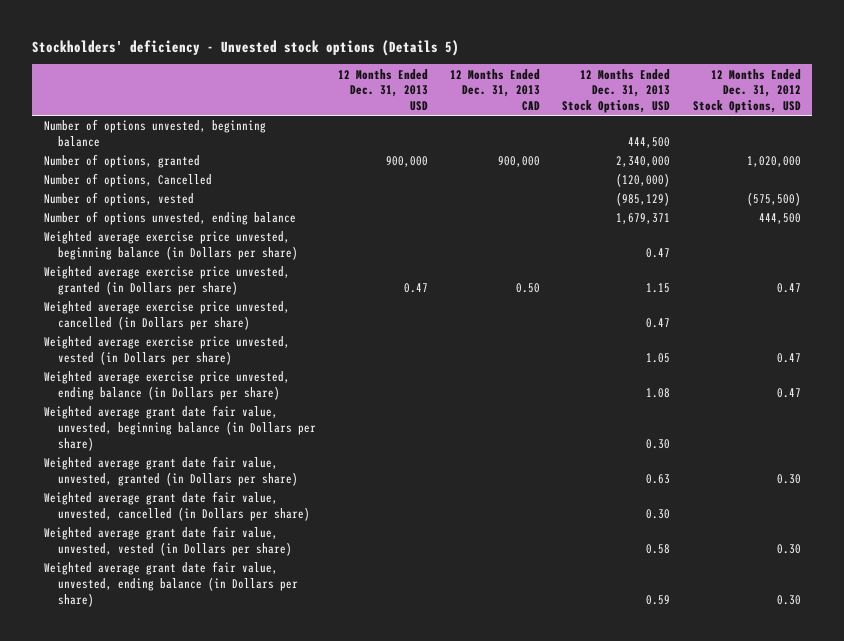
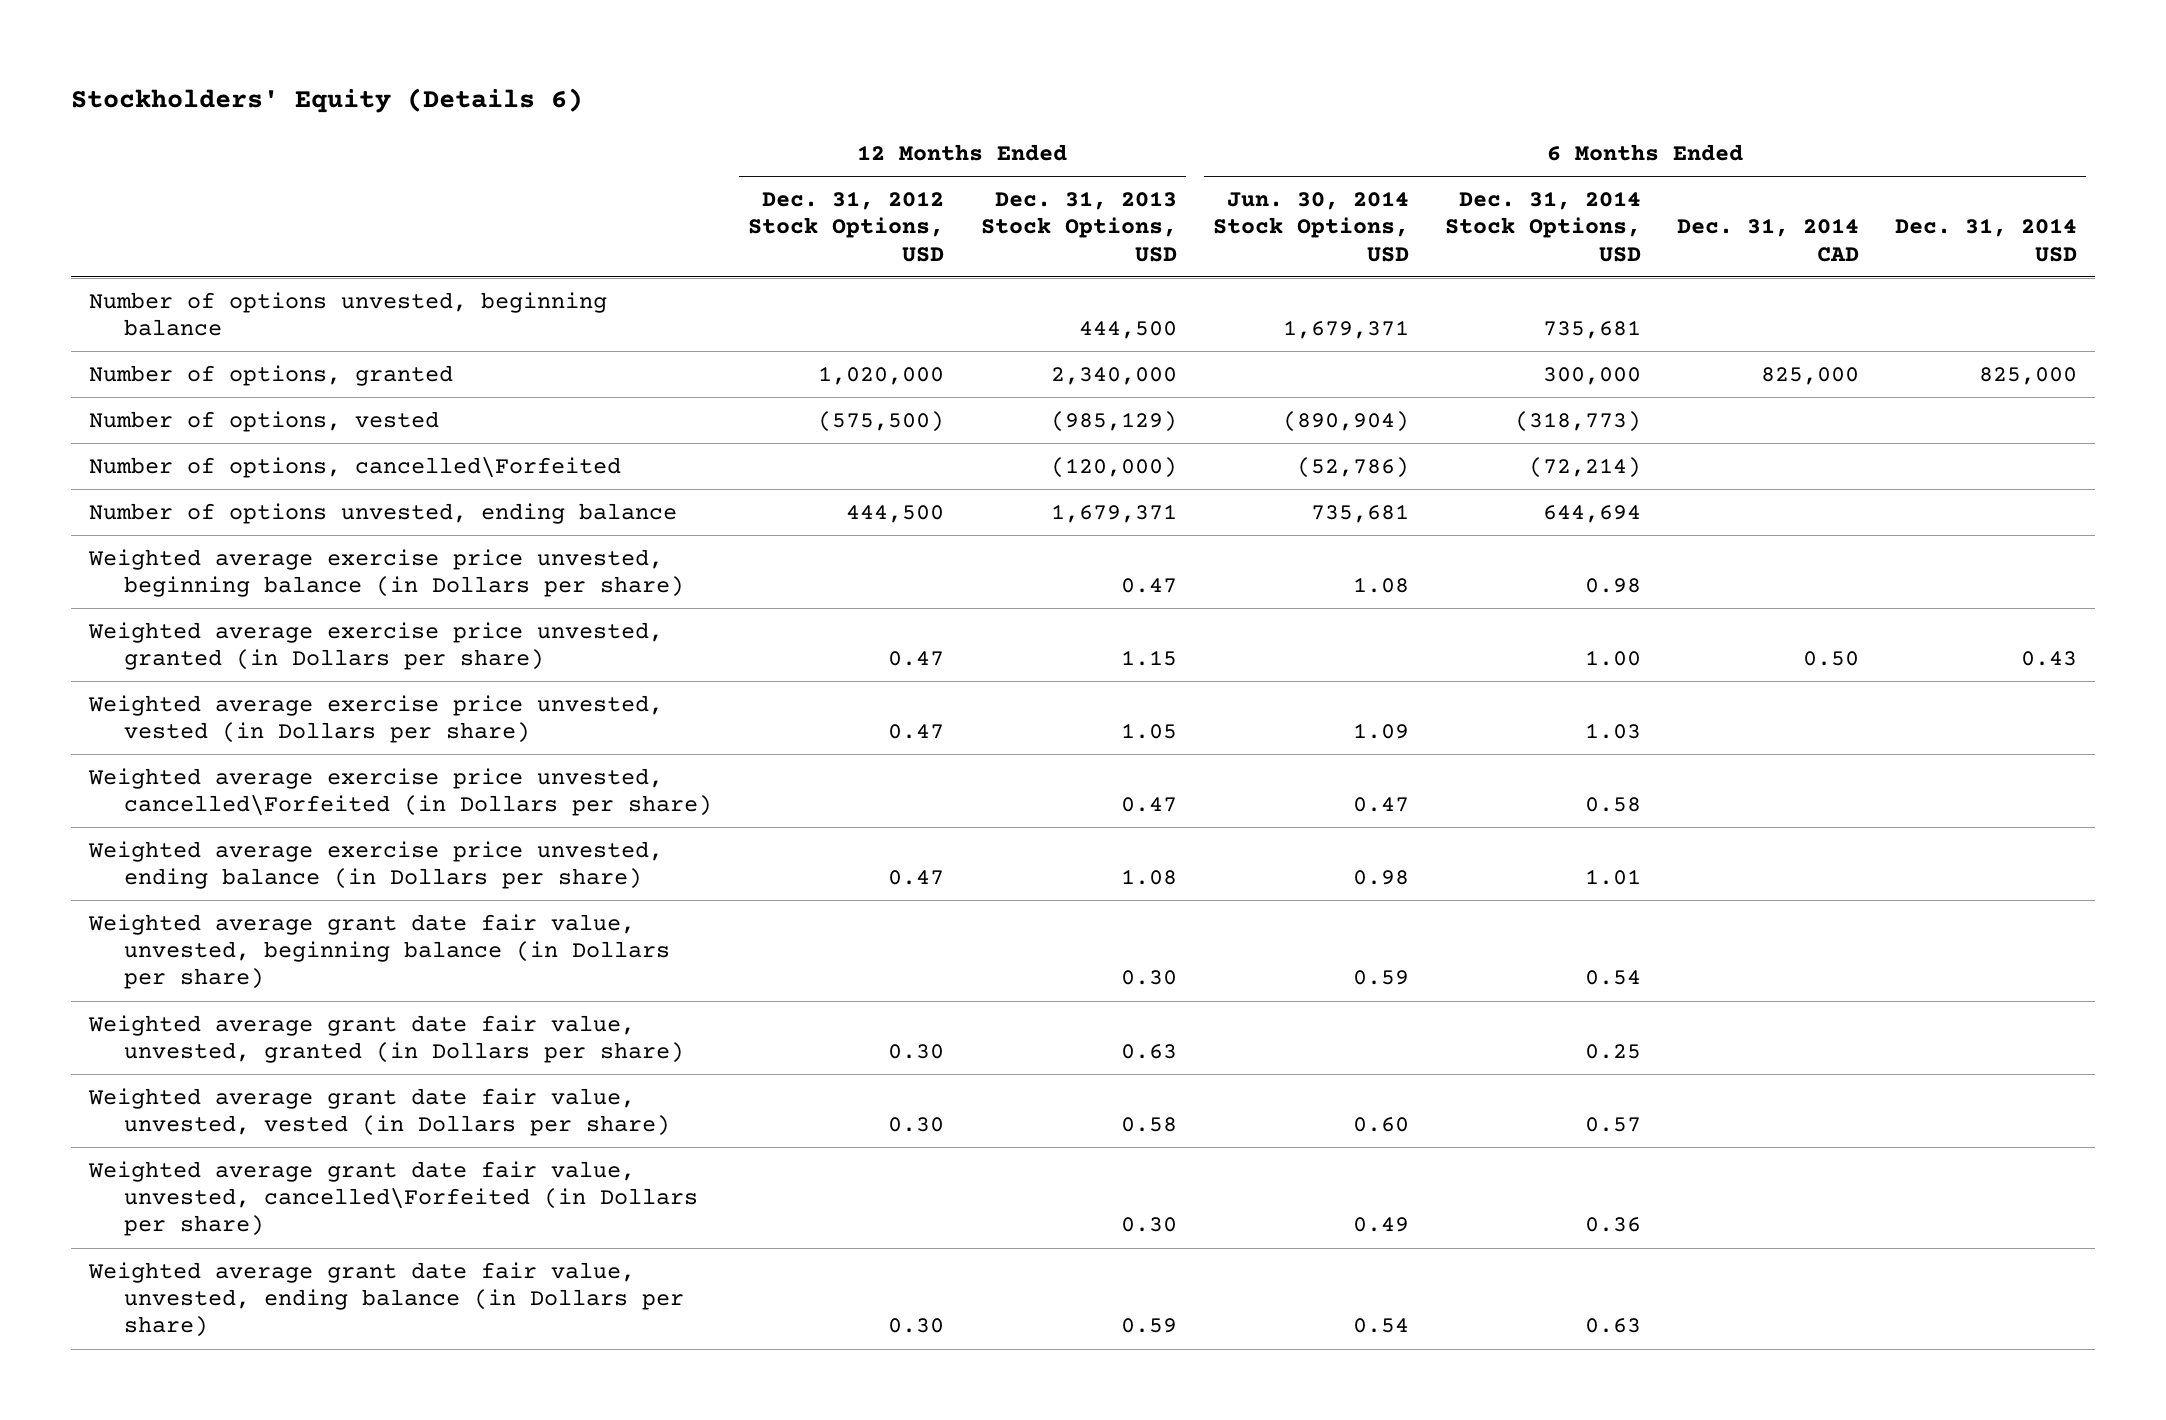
- Stockholders' deficiency - Unvested stock options (Details 5)
+ Stockholders' Equity (Details 6)
- | 12 Months Ended Dec. 31, 2013 USD | 12 Months Ended Dec. 31, 2013 CAD | 12 Months Ended Dec. 31, 2013 Stock Options, USD | 12 Months Ended Dec. 31, 2012 Stock Options, USD
+ | 12 Months Ended Dec. 31, 2012 Stock Options, USD | 12 Months Ended Dec. 31, 2013 Stock Options, USD | 6 Months Ended Jun. 30, 2014 Stock Options, USD | 6 Months Ended Dec. 31, 2014 Stock Options, USD | 6 Months Ended Dec. 31, 2014 CAD | 6 Months Ended Dec. 31, 2014 USD
- Number of options, Cancelled | | | (120,000) |
+ Number of options, cancelled\Forfeited | | (120,000) | (52,786) | (72,214) | |
- Weighted average exercise price unvested, cancelled (in Dollars per share) | | | 0.47 |
+ Weighted average exercise price unvested, cancelled\Forfeited (in Dollars per share) | | 0.47 | 0.47 | 0.58 | |
- Weighted average grant date fair value, unvested, cancelled (in Dollars per share) | | | 0.30 |
+ Weighted average grant date fair value, unvested, cancelled\Forfeited (in Dollars per share) | | 0.30 | 0.49 | 0.36 | |

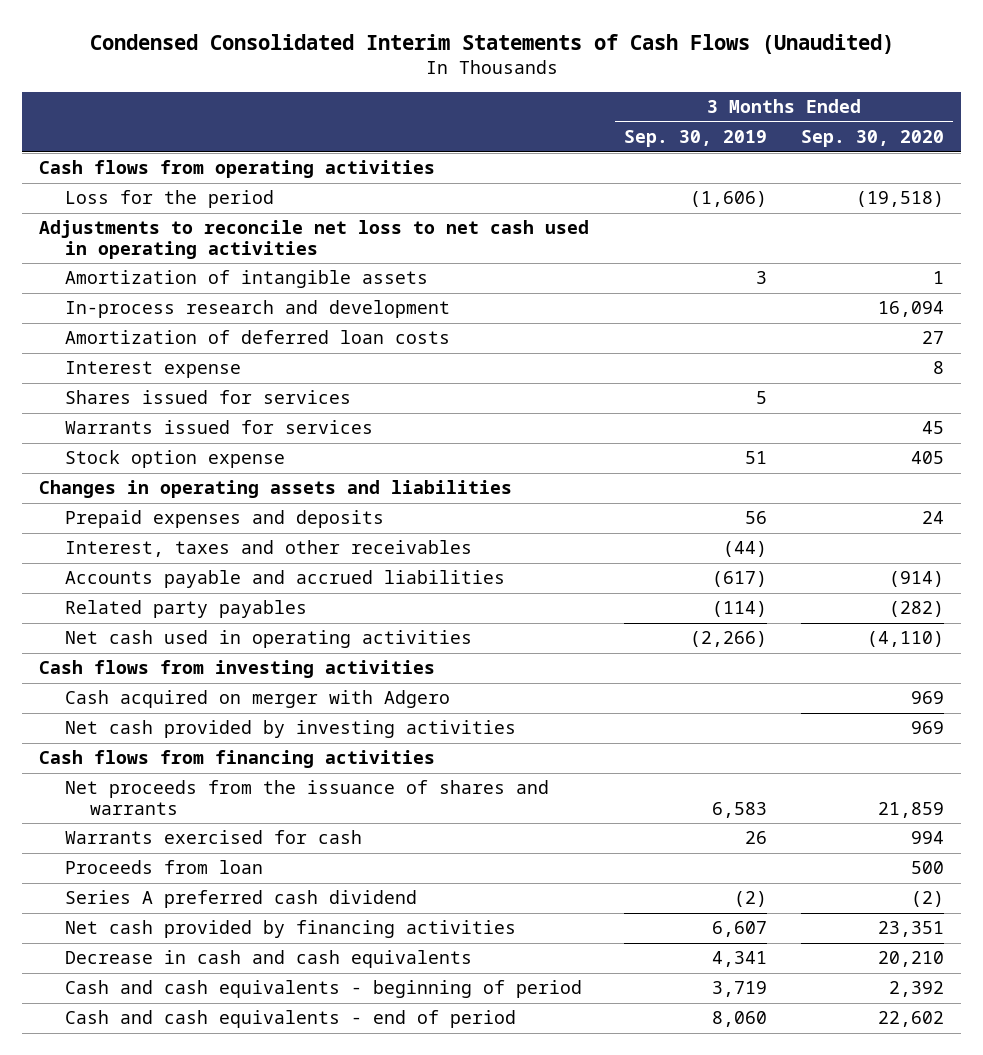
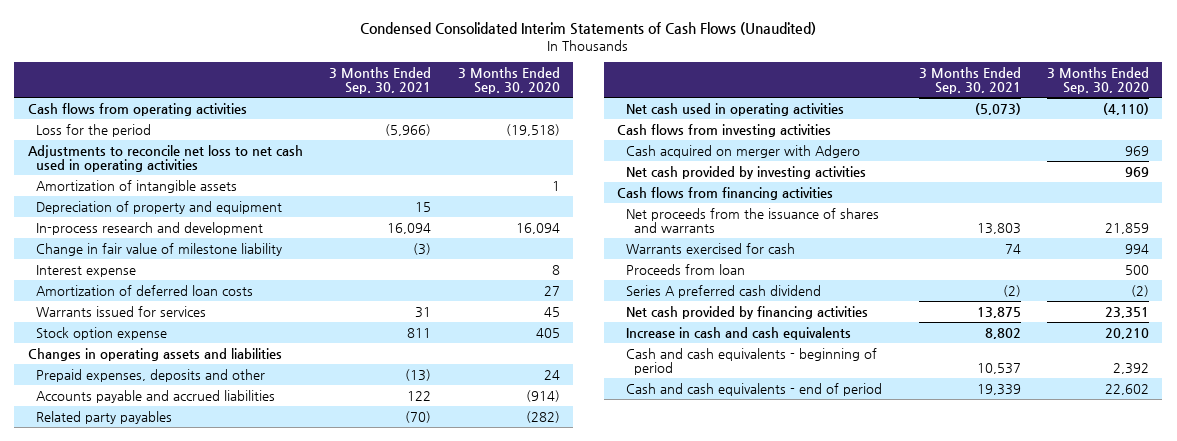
- | 3 Months Ended Sep. 30, 2019 | 3 Months Ended Sep. 30, 2020
+ | 3 Months Ended Sep. 30, 2021 | 3 Months Ended Sep. 30, 2020
+ Depreciation of property and equipment | 15 |
+ Change in fair value of milestone liability | (3) |
- Shares issued for services | 5 |
moved down: Amortization of deferred loan costs | | 27
- Prepaid expenses and deposits | 56 | 24
- Interest, taxes and other receivables | (44) |
+ Prepaid expenses, deposits and other | (13) | 24
- Decrease in cash and cash equivalents | 4,341 | 20,210
+ Increase in cash and cash equivalents | 8,802 | 20,210

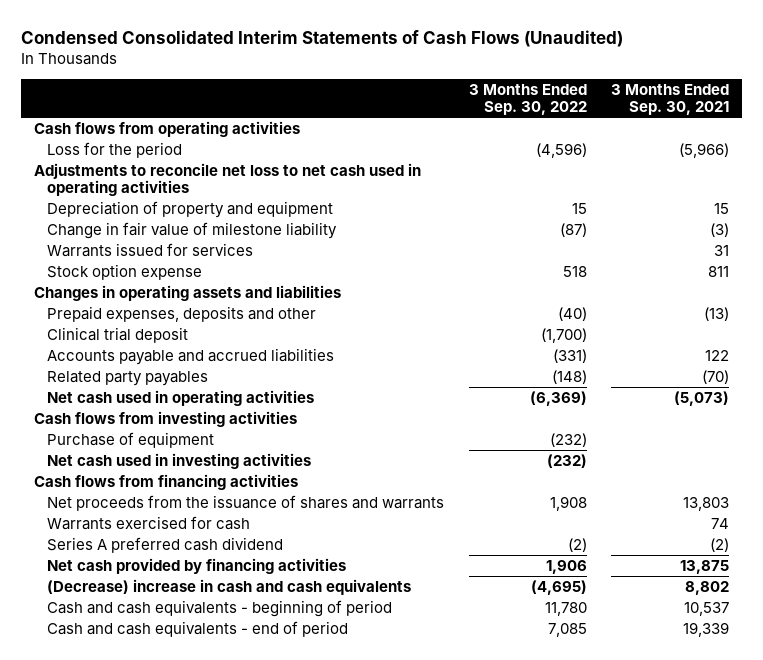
- | 3 Months Ended Sep. 30, 2021 | 3 Months Ended Sep. 30, 2020
+ | 3 Months Ended Sep. 30, 2022 | 3 Months Ended Sep. 30, 2021
- Amortization of intangible assets | | 1
- In-process research and development | 16,094 | 16,094
- Interest expense | | 8
- Amortization of deferred loan costs | | 27
+ Clinical trial deposit | (1,700) |
- Cash acquired on merger with Adgero | | 969
- Net cash provided by investing activities | | 969
+ Purchase of equipment | (232) |
+ Net cash used in investing activities | (232) |
- Proceeds from loan | | 500
- Increase in cash and cash equivalents | 8,802 | 20,210
+ (Decrease) increase in cash and cash equivalents | (4,695) | 8,802

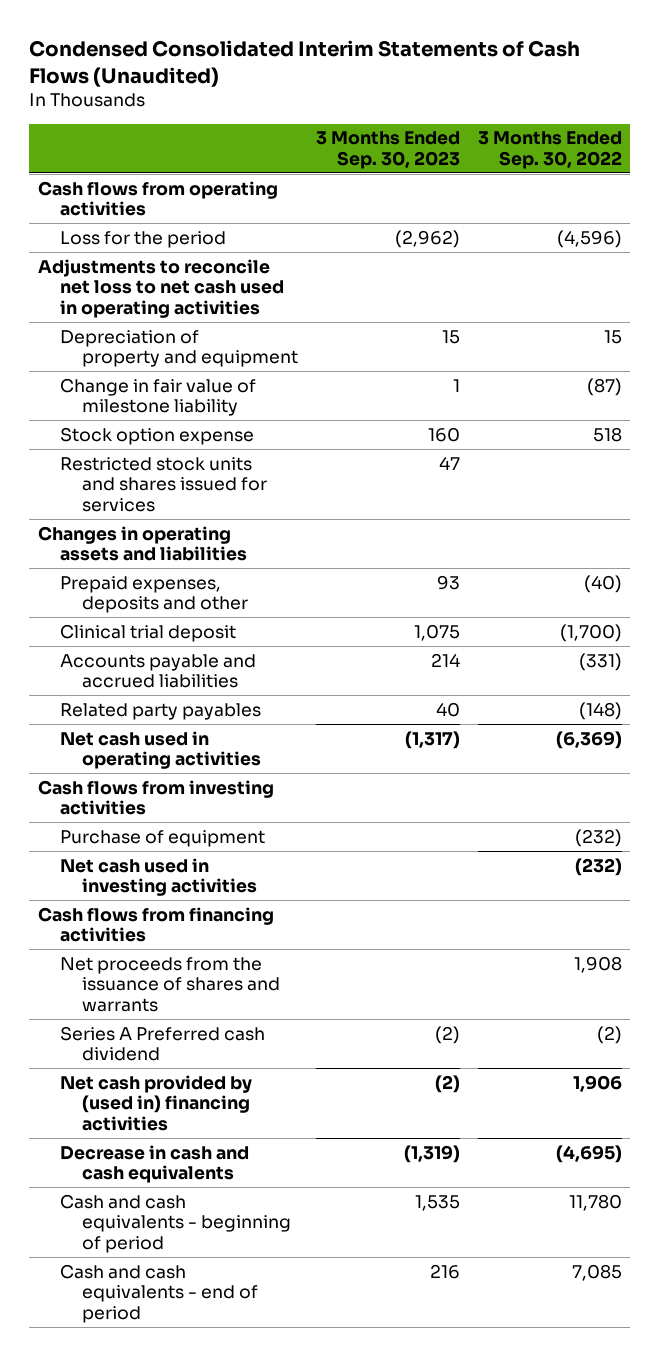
- | 3 Months Ended Sep. 30, 2022 | 3 Months Ended Sep. 30, 2021
+ | 3 Months Ended Sep. 30, 2023 | 3 Months Ended Sep. 30, 2022
- Warrants issued for services | | 31
+ Restricted stock units and shares issued for services | 47 |
- Warrants exercised for cash | | 74
- Series A preferred cash dividend | (2) | (2)
- Net cash provided by financing activities | 1,906 | 13,875
- (Decrease) increase in cash and cash equivalents | (4,695) | 8,802
+ Series A Preferred cash dividend | (2) | (2)
+ Net cash provided by (used in) financing activities | (2) | 1,906
+ Decrease in cash and cash equivalents | (1,319) | (4,695)

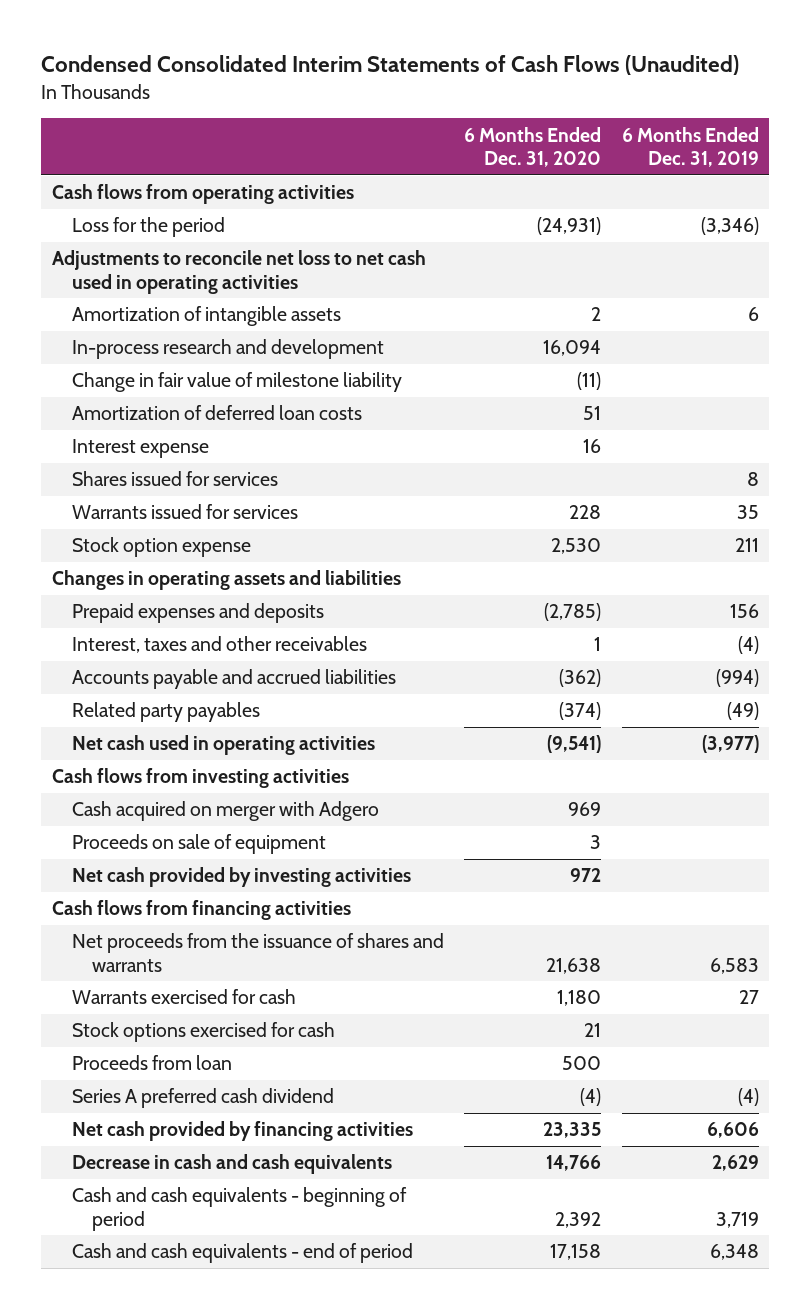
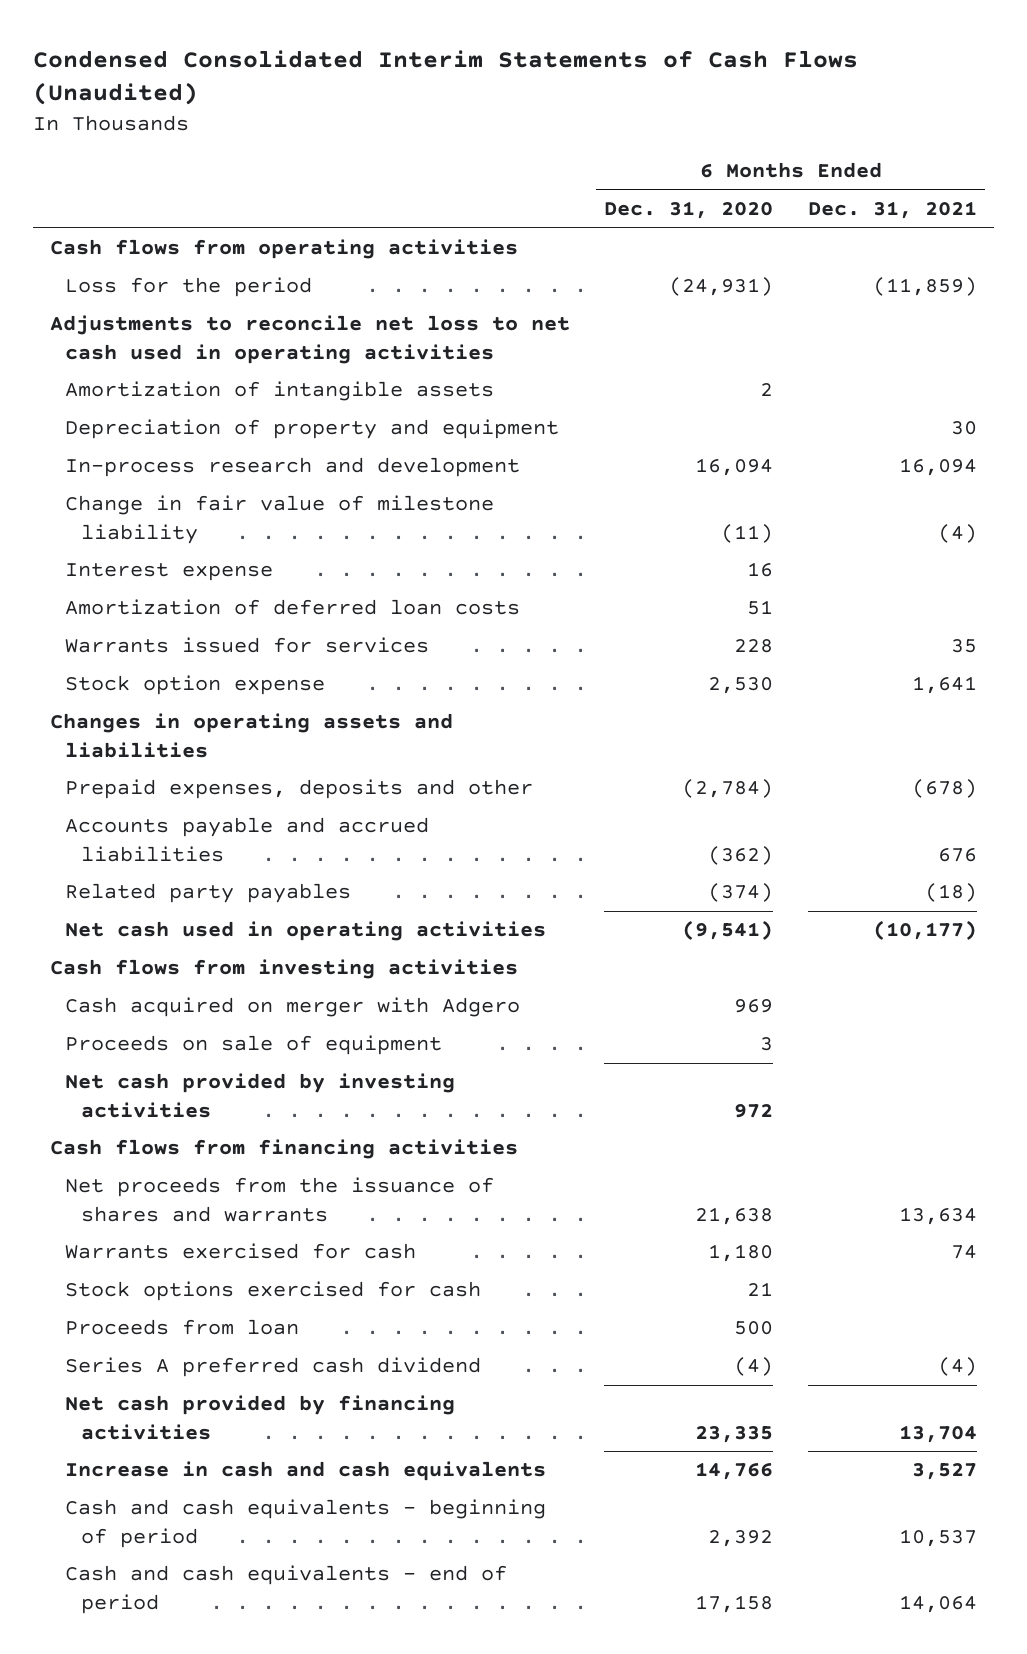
- | 6 Months Ended Dec. 31, 2020 | 6 Months Ended Dec. 31, 2019
+ | 6 Months Ended Dec. 31, 2020 | 6 Months Ended Dec. 31, 2021
+ Depreciation of property and equipment | | 30
- Shares issued for services | | 8
moved down: Amortization of deferred loan costs | 51 |
- Prepaid expenses and deposits | (2,785) | 156
- Interest, taxes and other receivables | 1 | (4)
+ Prepaid expenses, deposits and other | (2,784) | (678)
- Decrease in cash and cash equivalents | 14,766 | 2,629
+ Increase in cash and cash equivalents | 14,766 | 3,527

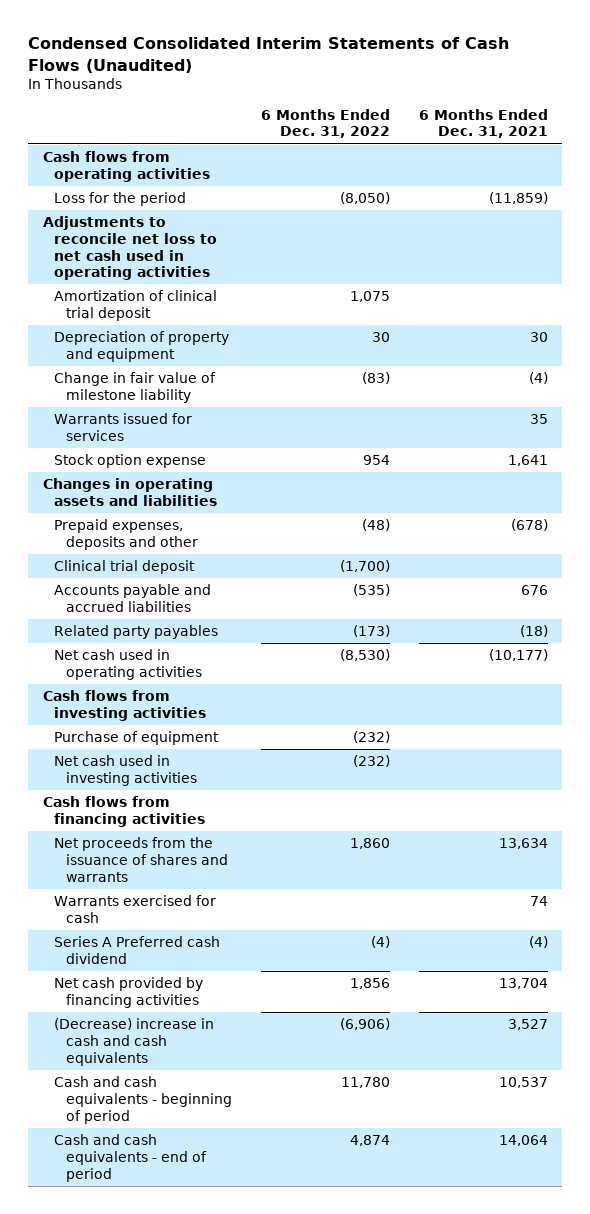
- | 6 Months Ended Dec. 31, 2020 | 6 Months Ended Dec. 31, 2021
+ | 6 Months Ended Dec. 31, 2022 | 6 Months Ended Dec. 31, 2021
- Amortization of intangible assets | 2 |
+ Amortization of clinical trial deposit | 1,075 |
- In-process research and development | 16,094 | 16,094
- Interest expense | 16 |
- Amortization of deferred loan costs | 51 |
+ Clinical trial deposit | (1,700) |
- Cash acquired on merger with Adgero | 969 |
- Proceeds on sale of equipment | 3 |
- Net cash provided by investing activities | 972 |
+ Purchase of equipment | (232) |
+ Net cash used in investing activities | (232) |
- Stock options exercised for cash | 21 |
- Proceeds from loan | 500 |
- Series A preferred cash dividend | (4) | (4)
+ Series A Preferred cash dividend | (4) | (4)
- Increase in cash and cash equivalents | 14,766 | 3,527
+ (Decrease) increase in cash and cash equivalents | (6,906) | 3,527

